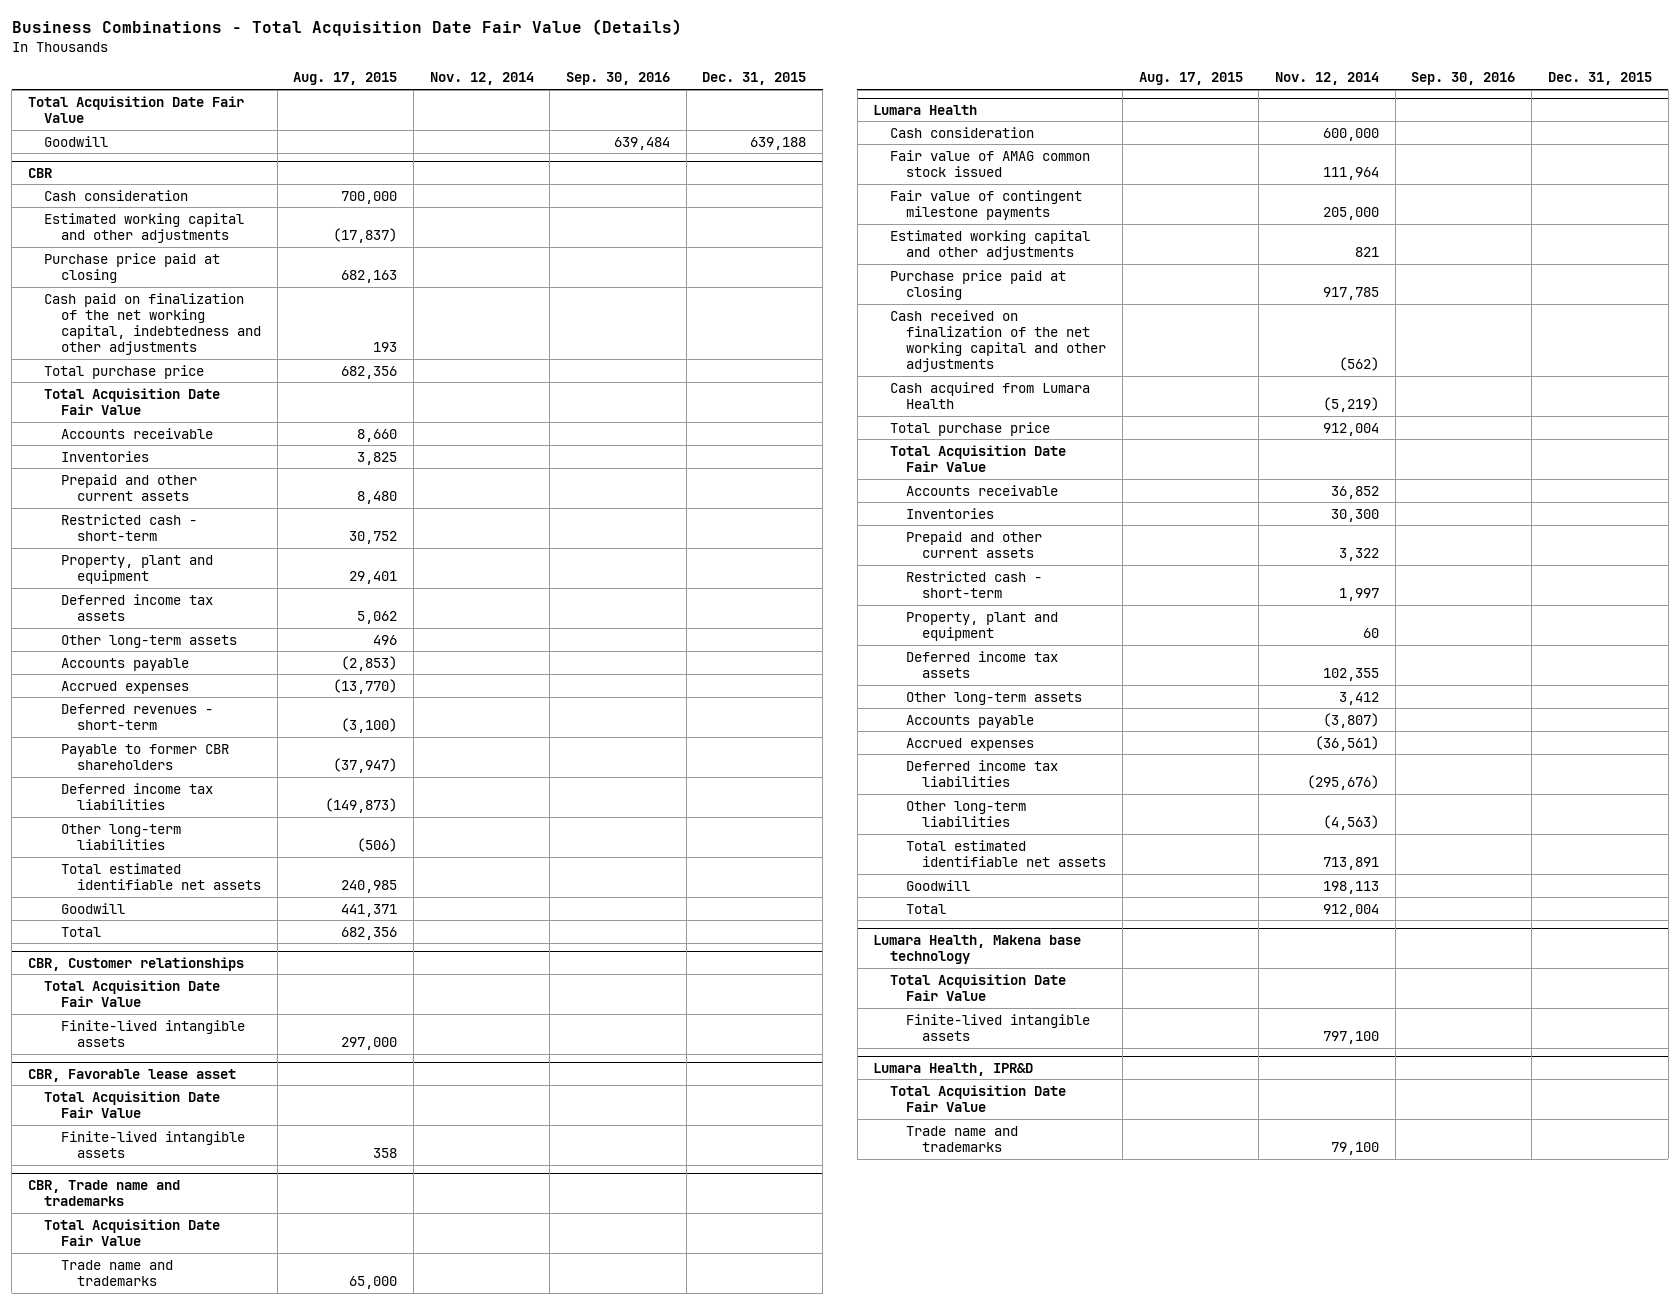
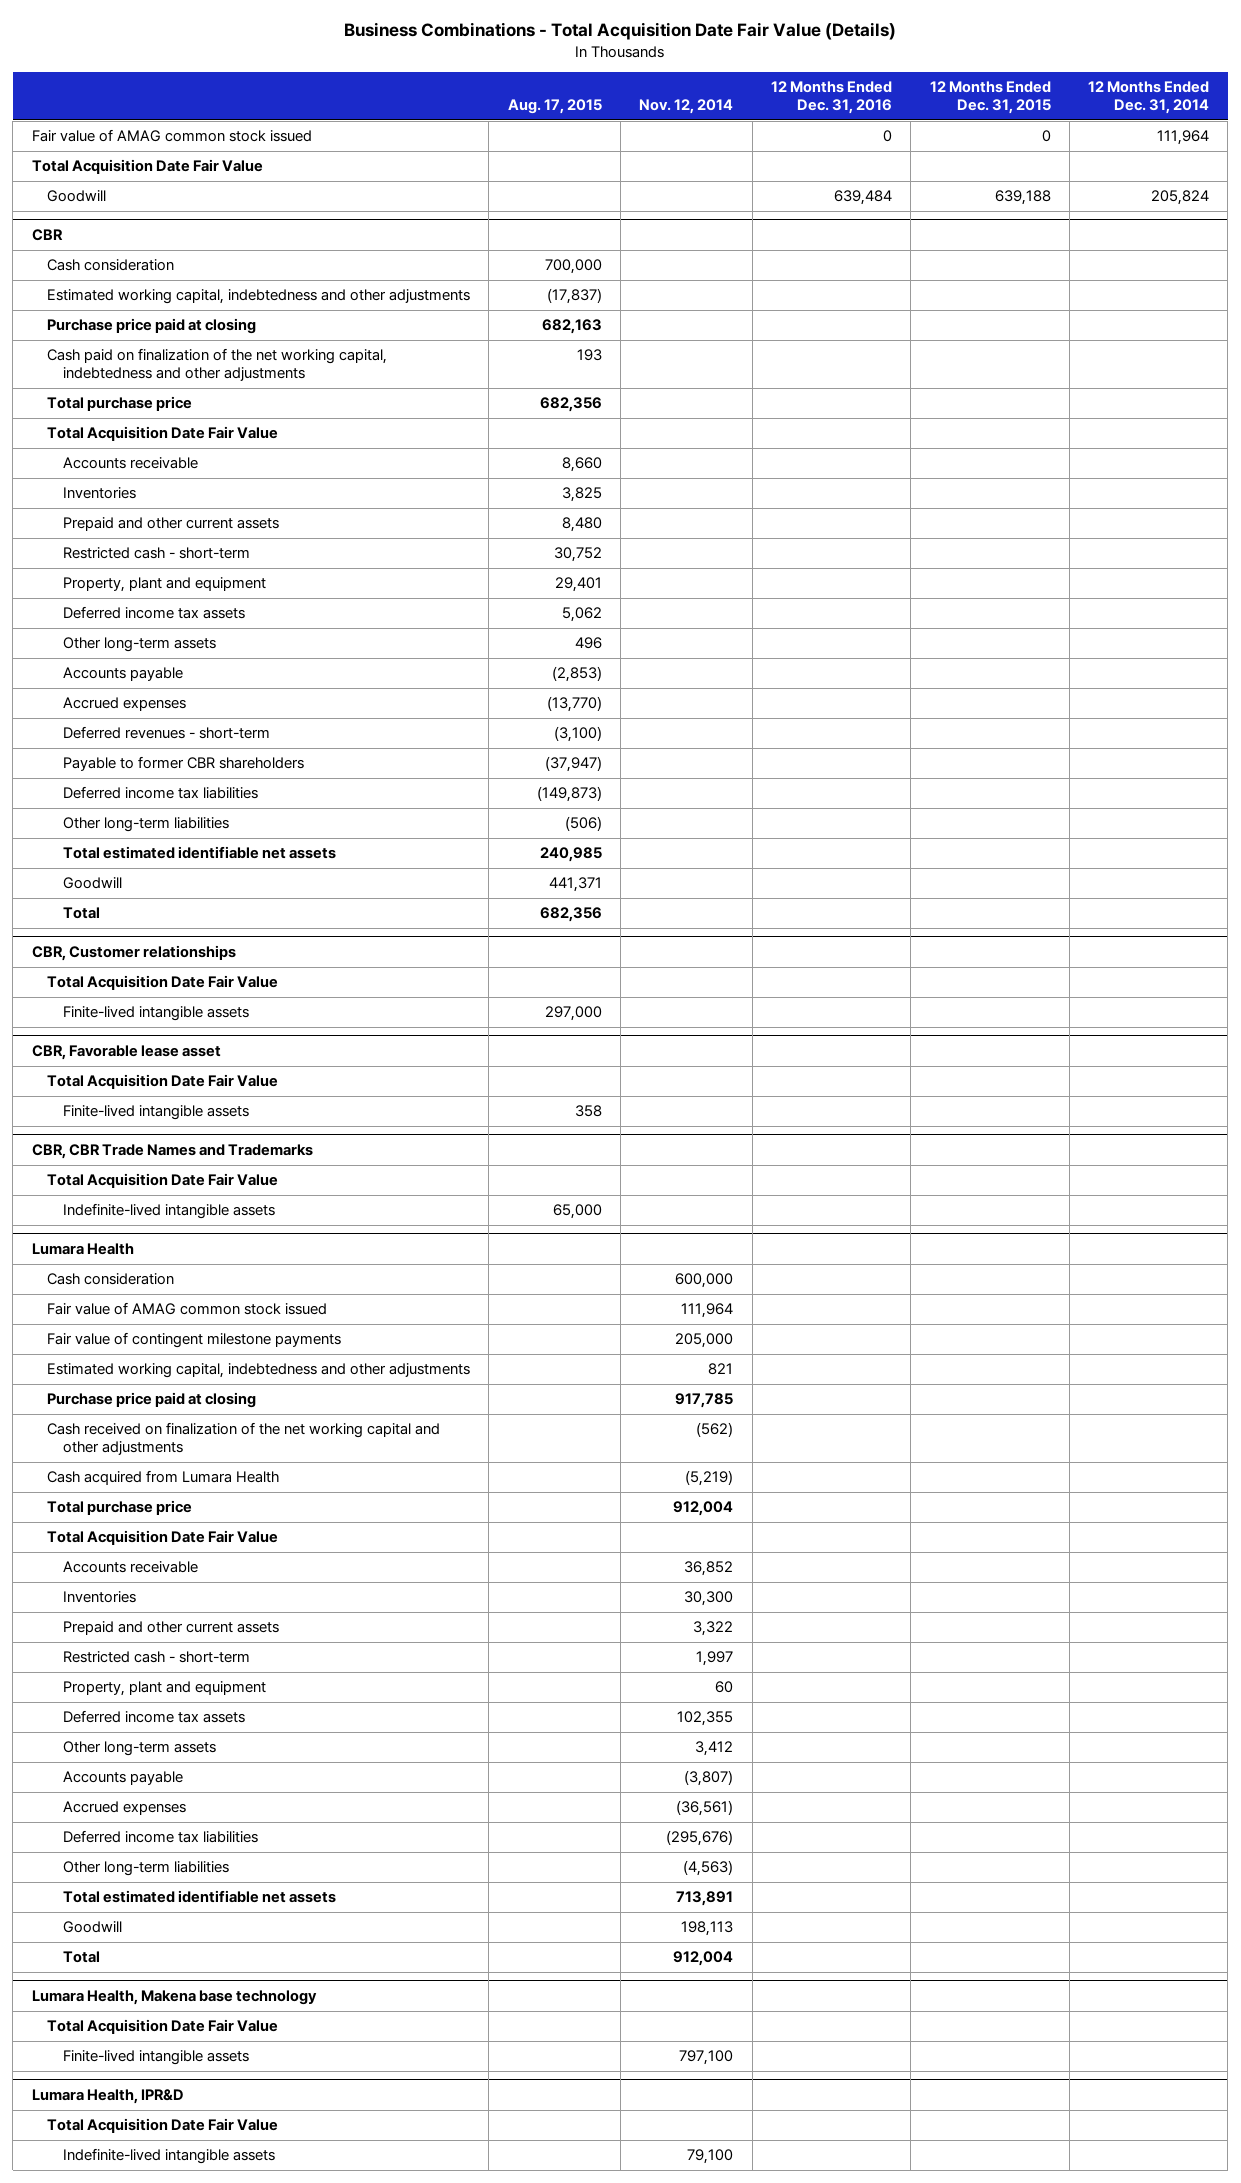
- | Aug. 17, 2015 | Nov. 12, 2014 | Sep. 30, 2016 | Dec. 31, 2015
+ | Aug. 17, 2015 | Nov. 12, 2014 | 12 Months Ended Dec. 31, 2016 | 12 Months Ended Dec. 31, 2015 | 12 Months Ended Dec. 31, 2014
+ Fair value of AMAG common stock issued | | | 0 | 0 | 111,964
@ CBR
- Estimated working capital and other adjustments | (17,837) | | |
+ Estimated working capital, indebtedness and other adjustments | (17,837) | | | |
- CBR, Trade name and trademarks
+ CBR, CBR Trade Names and Trademarks
- Trade name and trademarks | 65,000 | | |
+ Indefinite-lived intangible assets | 65,000 | | | |
@ Lumara Health
- Estimated working capital and other adjustments | | 821 | |
+ Estimated working capital, indebtedness and other adjustments | | 821 | | |
@ Lumara Health, IPR&D
- Trade name and trademarks | | 79,100 | |
+ Indefinite-lived intangible assets | | 79,100 | | |

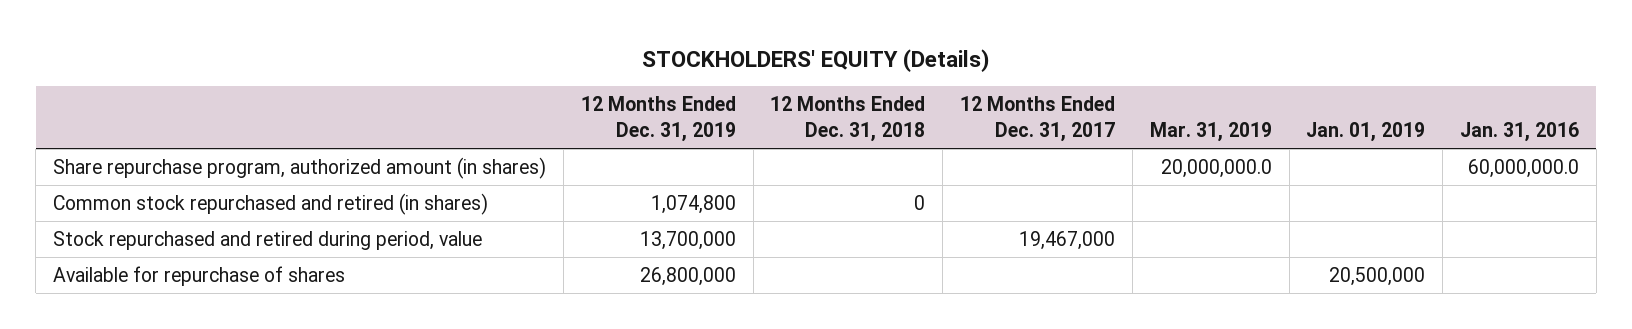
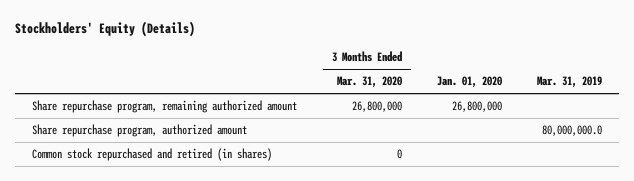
- STOCKHOLDERS' EQUITY (Details)
+ Stockholders' Equity (Details)
- | 12 Months Ended Dec. 31, 2019 | 12 Months Ended Dec. 31, 2018 | 12 Months Ended Dec. 31, 2017 | Mar. 31, 2019 | Jan. 01, 2019 | Jan. 31, 2016
+ | 3 Months Ended Mar. 31, 2020 | Jan. 01, 2020 | Mar. 31, 2019
- Share repurchase program, authorized amount (in shares) | | | | 20,000,000.0 | | 60,000,000.0
+ Share repurchase program, remaining authorized amount | 26,800,000 | 26,800,000 |
+ Share repurchase program, authorized amount | | | 80,000,000.0
- Stock repurchased and retired during period, value | 13,700,000 | | 19,467,000 | | |
- Available for repurchase of shares | 26,800,000 | | | | 20,500,000 |

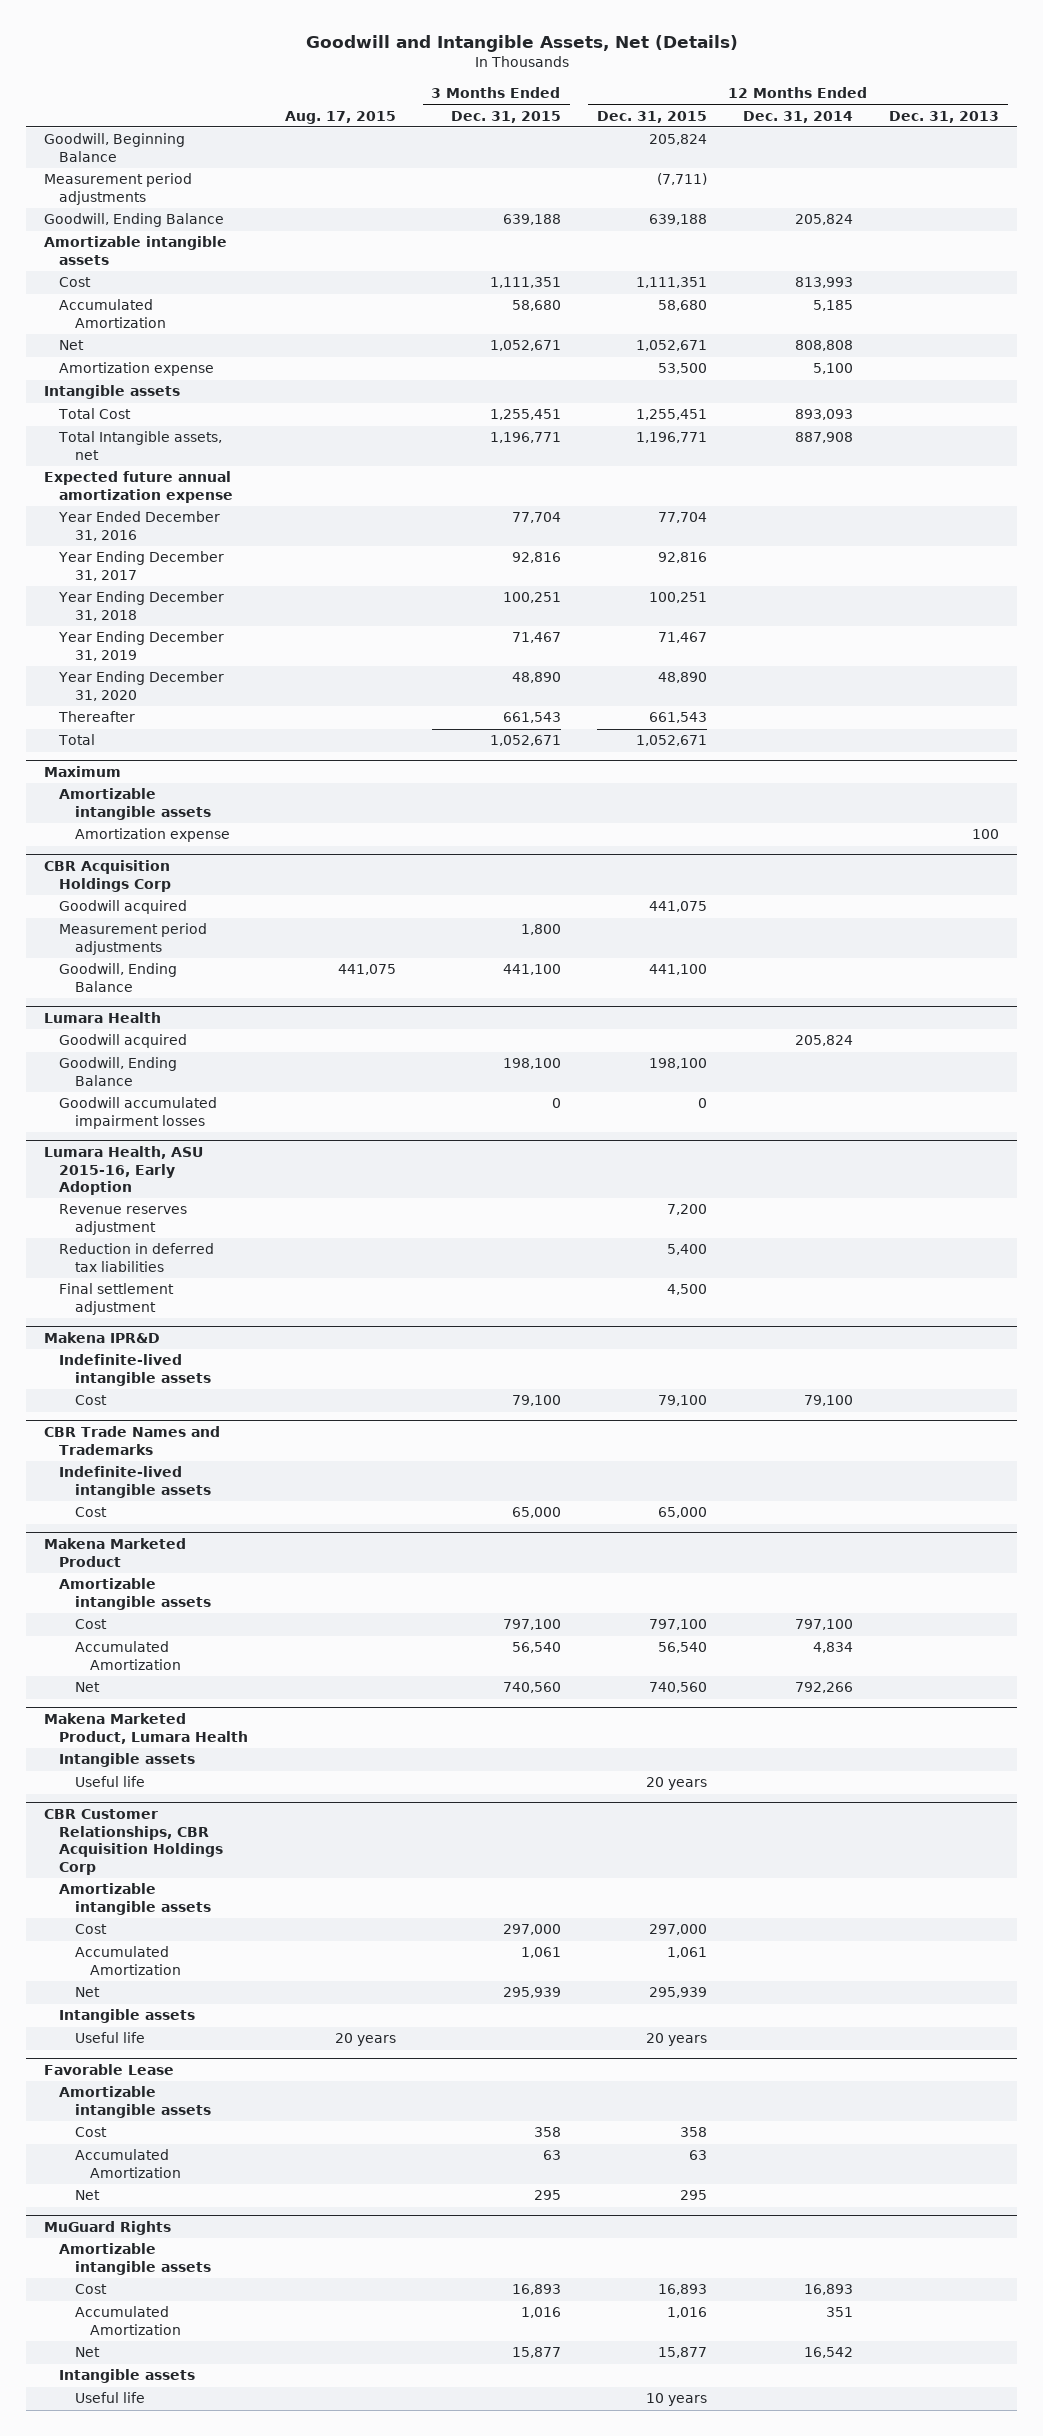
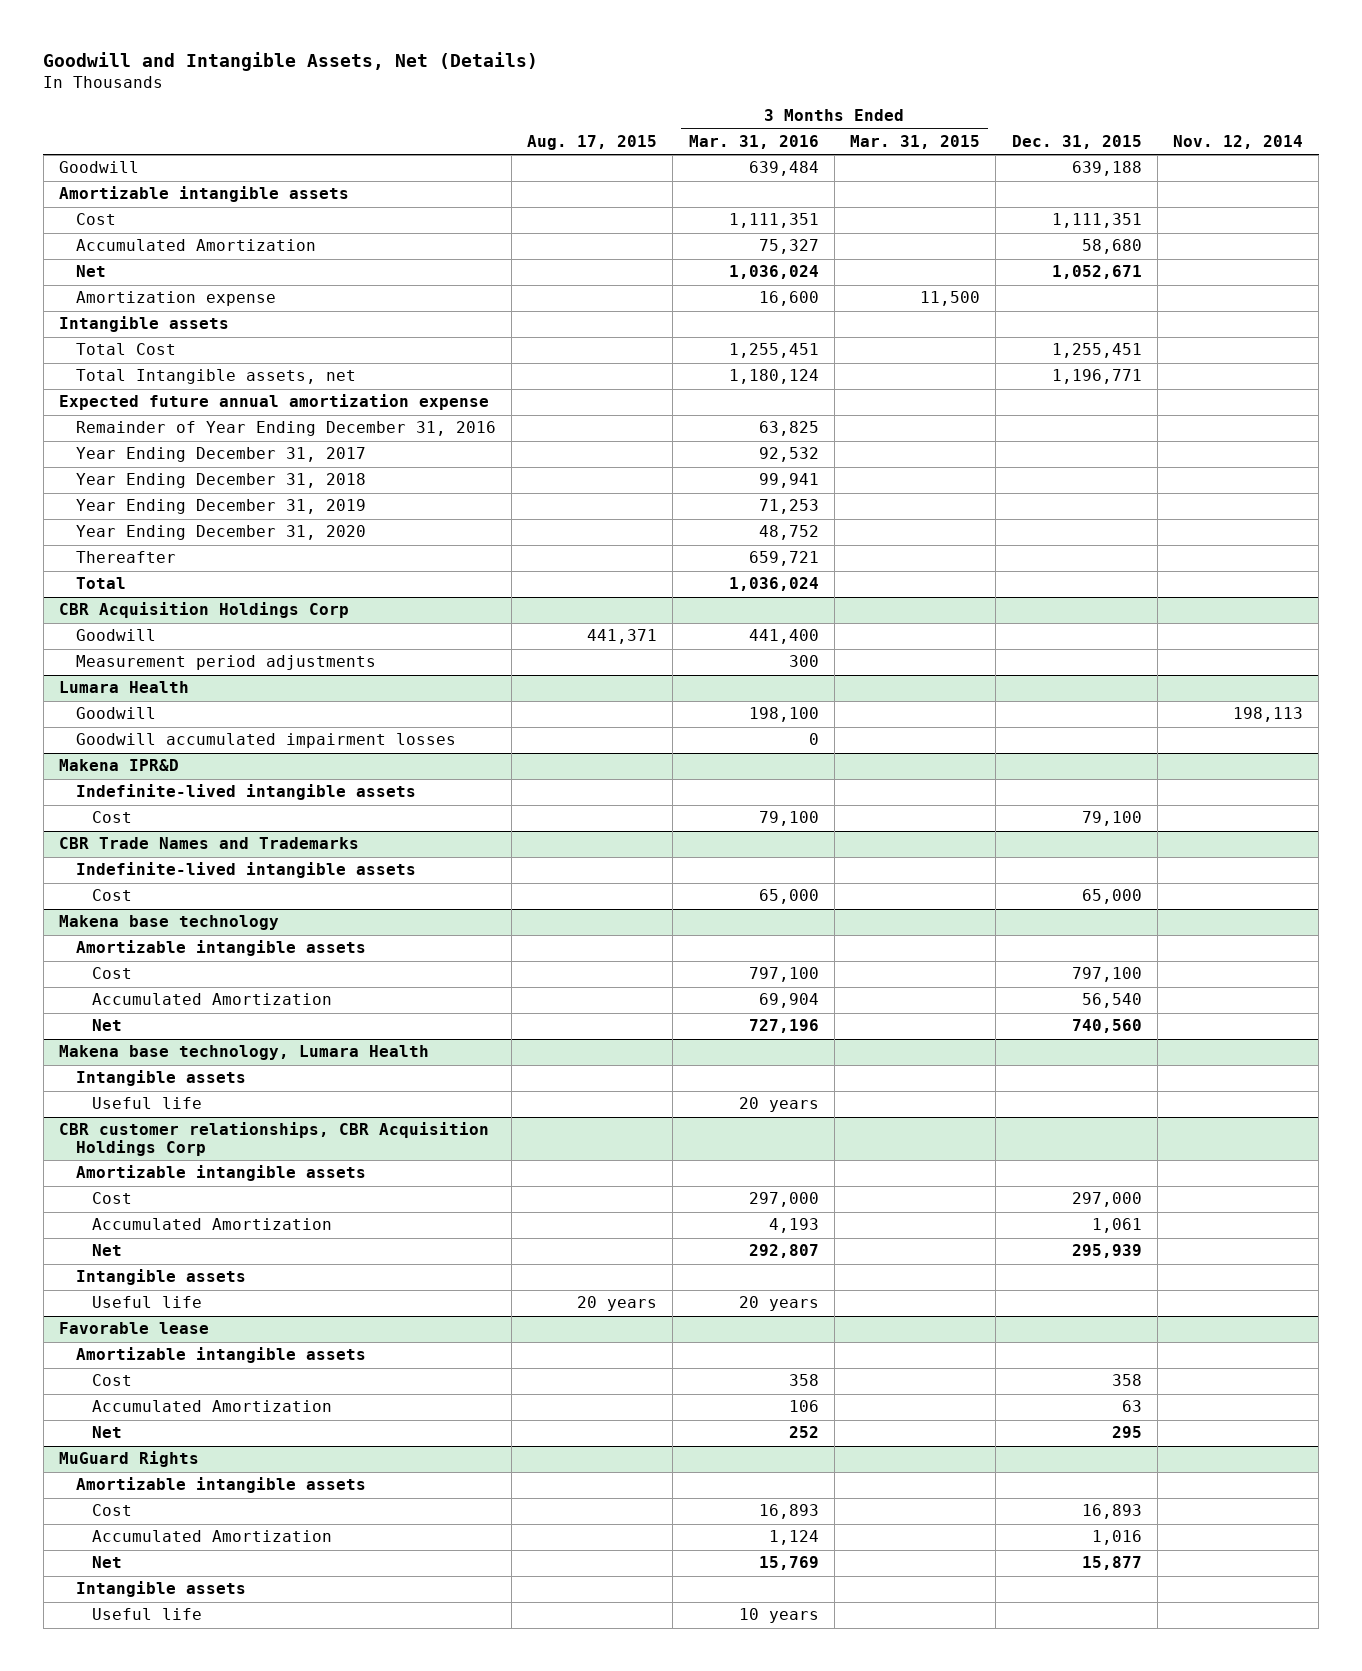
- | Aug. 17, 2015 | 3 Months Ended Dec. 31, 2015 | 12 Months Ended Dec. 31, 2015 | 12 Months Ended Dec. 31, 2014 | 12 Months Ended Dec. 31, 2013
+ | Aug. 17, 2015 | 3 Months Ended Mar. 31, 2016 | 3 Months Ended Mar. 31, 2015 | Dec. 31, 2015 | Nov. 12, 2014
- Goodwill, Beginning Balance | | | 205,824 | |
- Measurement period adjustments | | | (7,711) | |
- Goodwill, Ending Balance | | 639,188 | 639,188 | 205,824 |
+ Goodwill | | 639,484 | | 639,188 |
- Year Ended December 31, 2016 | | 77,704 | 77,704 | |
+ Remainder of Year Ending December 31, 2016 | | 63,825 | | |
- Maximum
- Amortizable intangible assets
- Amortization expense | | | | | 100
@ CBR Acquisition Holdings Corp
- Goodwill acquired | | | 441,075 | |
+ Goodwill | 441,371 | 441,400 | | |
- Goodwill, Ending Balance | 441,075 | 441,100 | 441,100 | |
@ Lumara Health
- Goodwill acquired | | | | 205,824 |
- Goodwill, Ending Balance | | 198,100 | 198,100 | |
+ Goodwill | | 198,100 | | | 198,113
- Lumara Health, ASU 2015-16, Early Adoption
- Revenue reserves adjustment | | | 7,200 | |
- Reduction in deferred tax liabilities | | | 5,400 | |
- Final settlement adjustment | | | 4,500 | |
- Makena Marketed Product
- Amortizable intangible assets
- Cost | | 797,100 | 797,100 | 797,100 |
- Accumulated Amortization | | 56,540 | 56,540 | 4,834 |
- Net | | 740,560 | 740,560 | 792,266 |
- Makena Marketed Product, Lumara Health
- Intangible assets
- Useful life | | | 20 years | |
- CBR Customer Relationships, CBR Acquisition Holdings Corp
+ Makena base technology
+ Amortizable intangible assets
+ Cost | | 797,100 | | 797,100 |
+ Accumulated Amortization | | 69,904 | | 56,540 |
+ Net | | 727,196 | | 740,560 |
+ Makena base technology, Lumara Health
+ Intangible assets
+ Useful life | | 20 years | | |
+ CBR customer relationships, CBR Acquisition Holdings Corp
- Favorable Lease
+ Favorable lease

